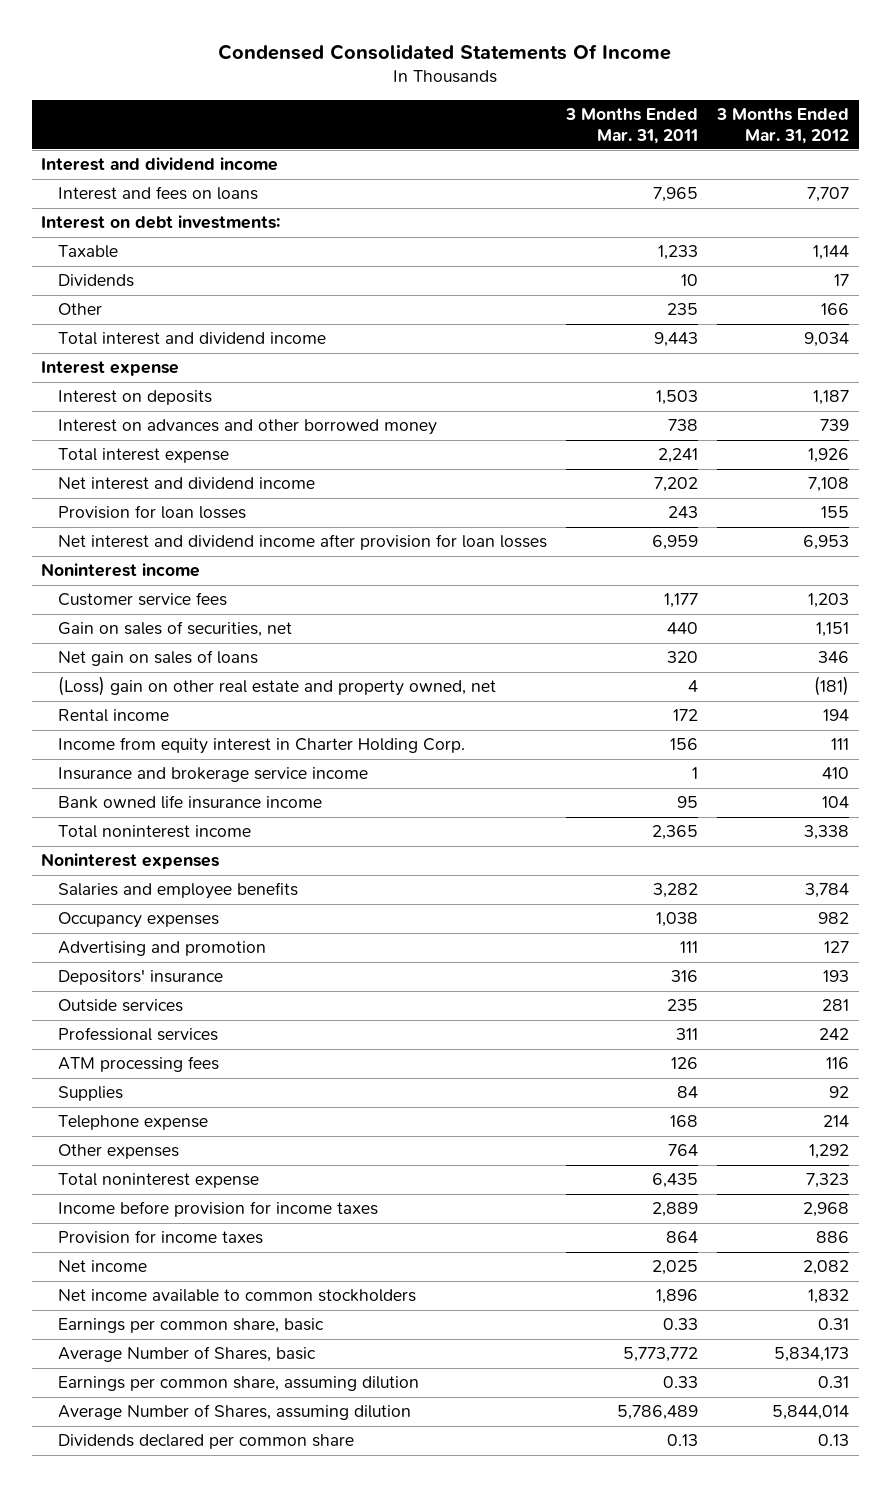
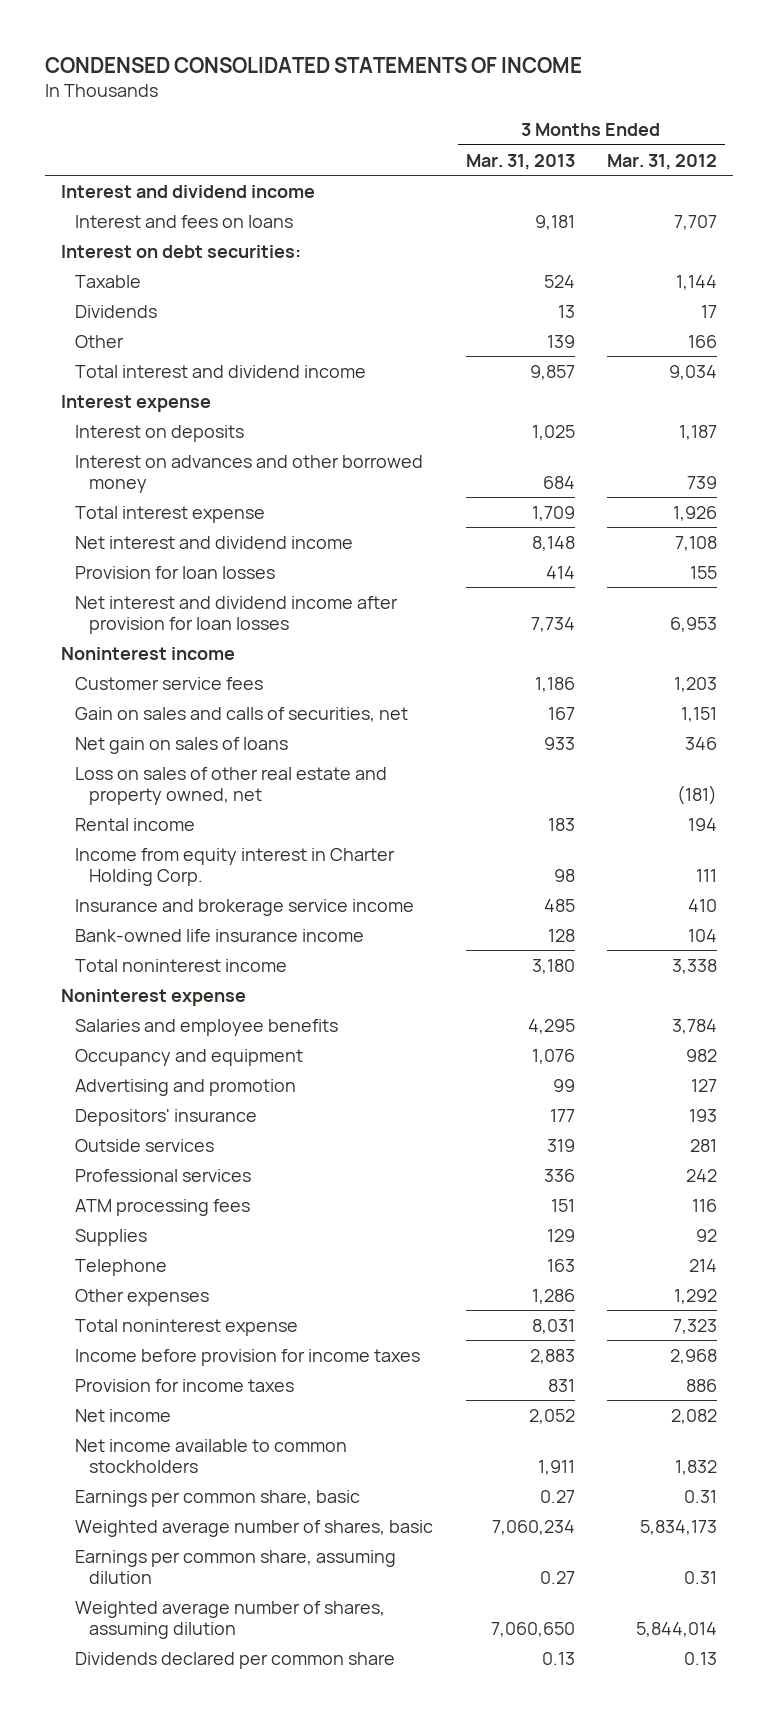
- Condensed Consolidated Statements Of Income
+ CONDENSED CONSOLIDATED STATEMENTS OF INCOME
- | 3 Months Ended Mar. 31, 2011 | 3 Months Ended Mar. 31, 2012
+ | 3 Months Ended Mar. 31, 2013 | 3 Months Ended Mar. 31, 2012
- Interest on debt investments:
+ Interest on debt securities:
- Gain on sales of securities, net | 440 | 1,151
+ Gain on sales and calls of securities, net | 167 | 1,151
- (Loss) gain on other real estate and property owned, net | 4 | (181)
+ Loss on sales of other real estate and property owned, net | | (181)
- Bank owned life insurance income | 95 | 104
+ Bank-owned life insurance income | 128 | 104
- Noninterest expenses
+ Noninterest expense
- Occupancy expenses | 1,038 | 982
+ Occupancy and equipment | 1,076 | 982
- Telephone expense | 168 | 214
+ Telephone | 163 | 214
- Average Number of Shares, basic | 5,773,772 | 5,834,173
+ Weighted average number of shares, basic | 7,060,234 | 5,834,173
- Average Number of Shares, assuming dilution | 5,786,489 | 5,844,014
+ Weighted average number of shares, assuming dilution | 7,060,650 | 5,844,014

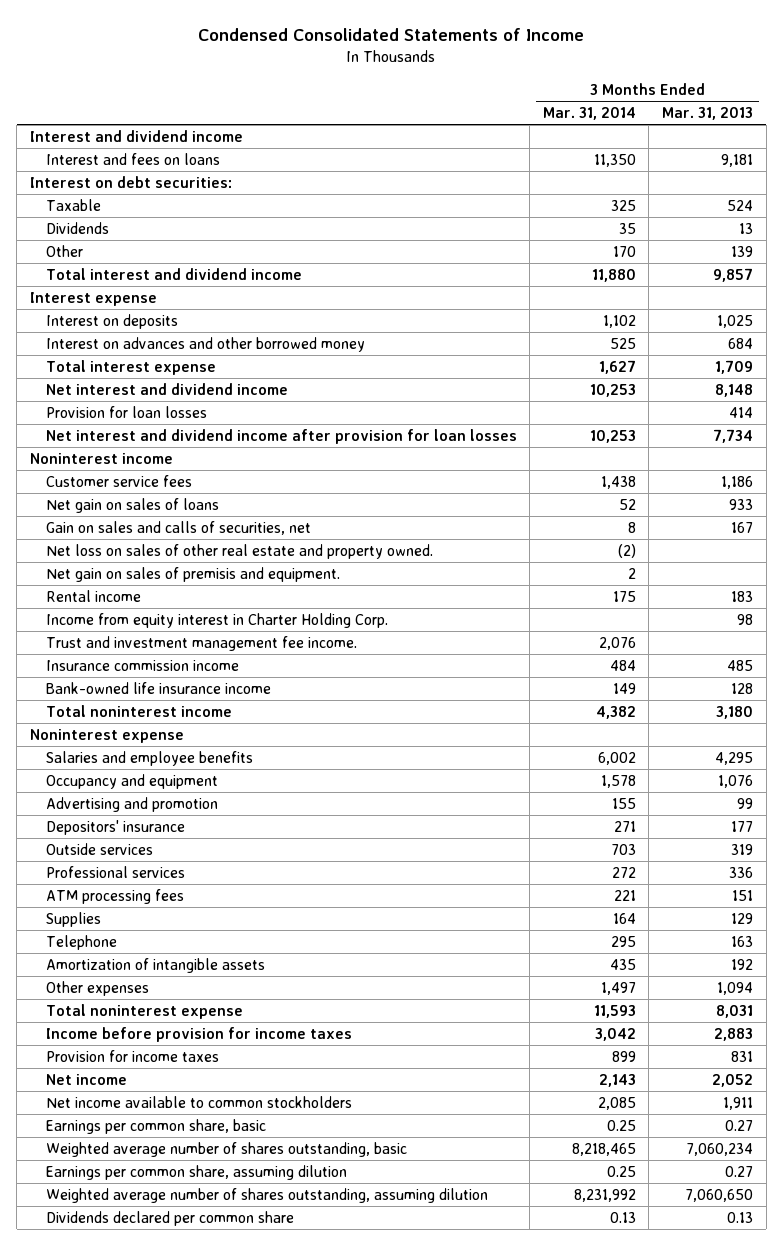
- CONDENSED CONSOLIDATED STATEMENTS OF INCOME
+ Condensed Consolidated Statements of Income
- | 3 Months Ended Mar. 31, 2013 | 3 Months Ended Mar. 31, 2012
+ | 3 Months Ended Mar. 31, 2014 | 3 Months Ended Mar. 31, 2013
- Loss on sales of other real estate and property owned, net | | (181)
moved down: Gain on sales and calls of securities, net | 8 | 167
+ Net loss on sales of other real estate and property owned. | (2) |
+ Net gain on sales of premisis and equipment. | 2 |
- Insurance and brokerage service income | 485 | 410
+ Trust and investment management fee income. | 2,076 |
+ Insurance commission income | 484 | 485
- Other expenses | 1,286 | 1,292
+ Amortization of intangible assets | 435 | 192
+ Other expenses | 1,497 | 1,094
- Weighted average number of shares, basic | 7,060,234 | 5,834,173
+ Weighted average number of shares outstanding, basic | 8,218,465 | 7,060,234
- Weighted average number of shares, assuming dilution | 7,060,650 | 5,844,014
+ Weighted average number of shares outstanding, assuming dilution | 8,231,992 | 7,060,650

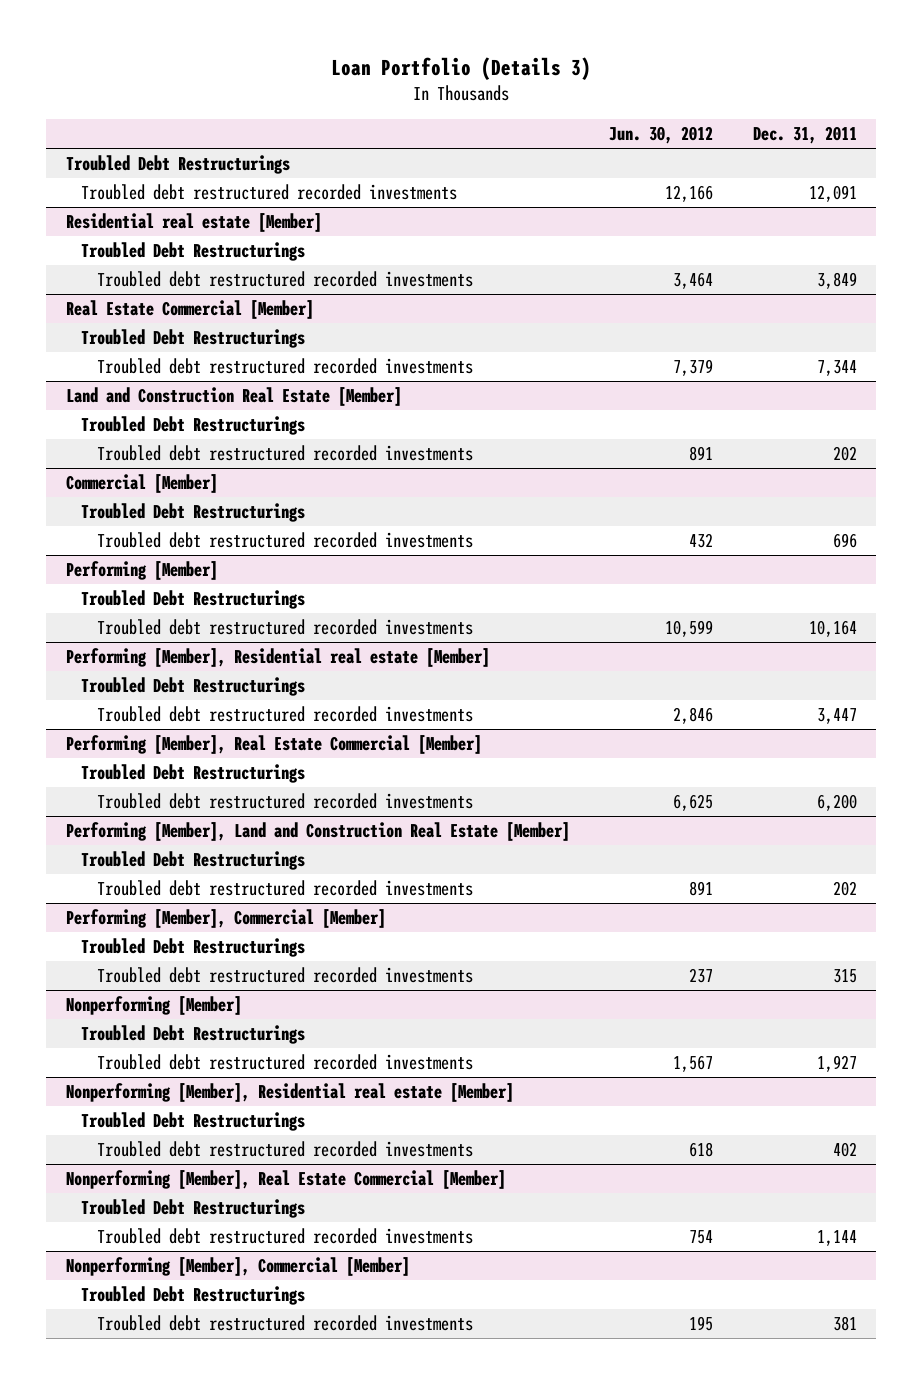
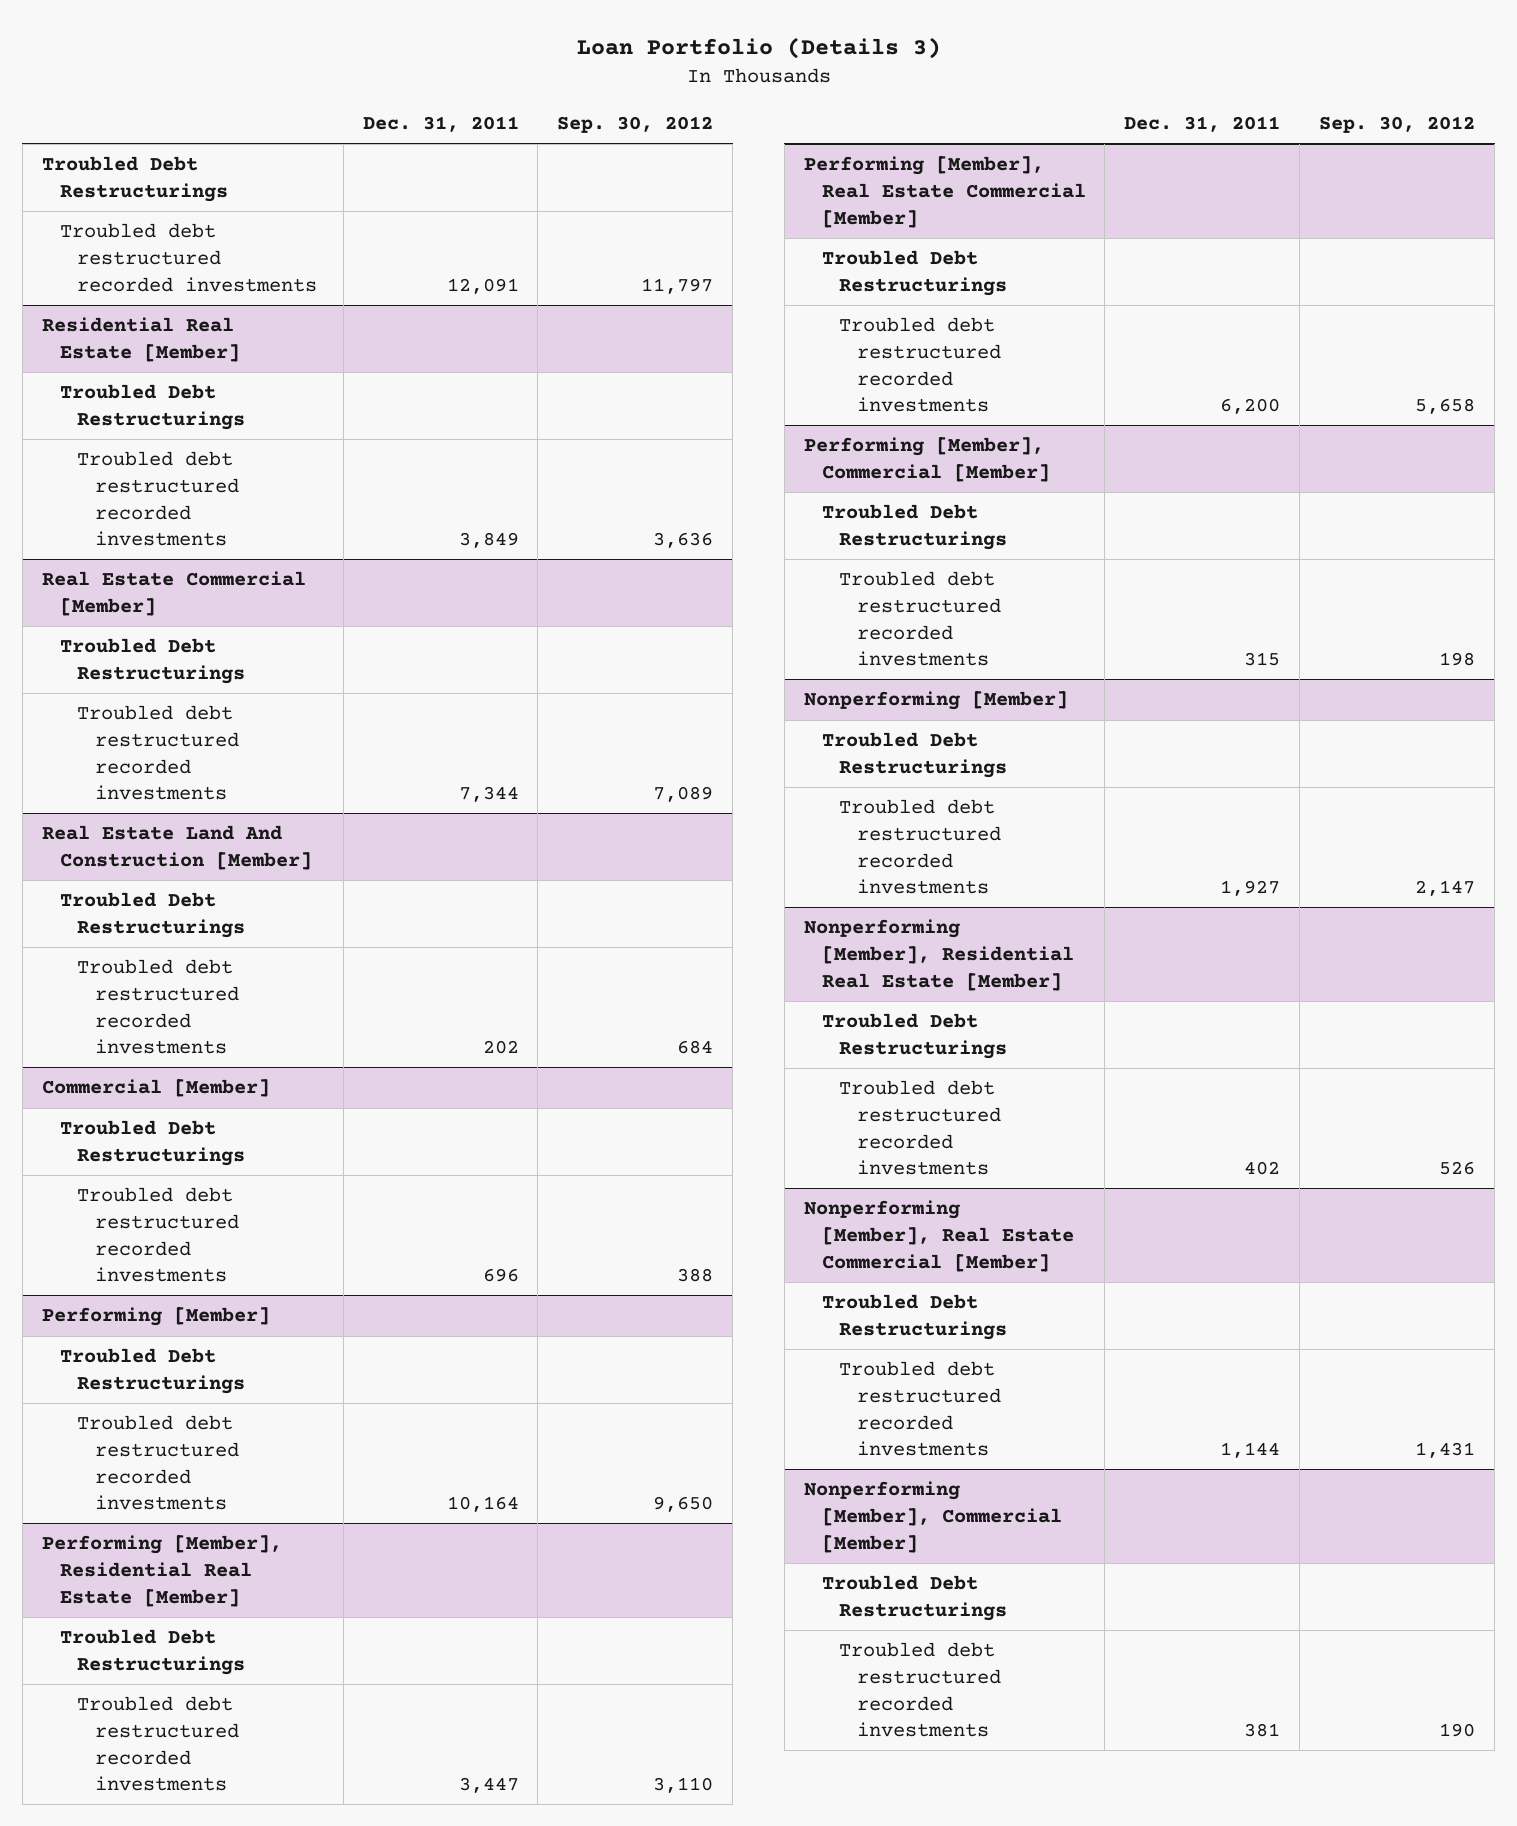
- | Jun. 30, 2012 | Dec. 31, 2011
+ | Dec. 31, 2011 | Sep. 30, 2012
- Residential real estate [Member]
+ Residential Real Estate [Member]
- Land and Construction Real Estate [Member]
+ Real Estate Land And Construction [Member]
- Performing [Member], Residential real estate [Member]
+ Performing [Member], Residential Real Estate [Member]
- Performing [Member], Land and Construction Real Estate [Member]
- Troubled Debt Restructurings
- Troubled debt restructured recorded investments | 891 | 202
- Nonperforming [Member], Residential real estate [Member]
+ Nonperforming [Member], Residential Real Estate [Member]

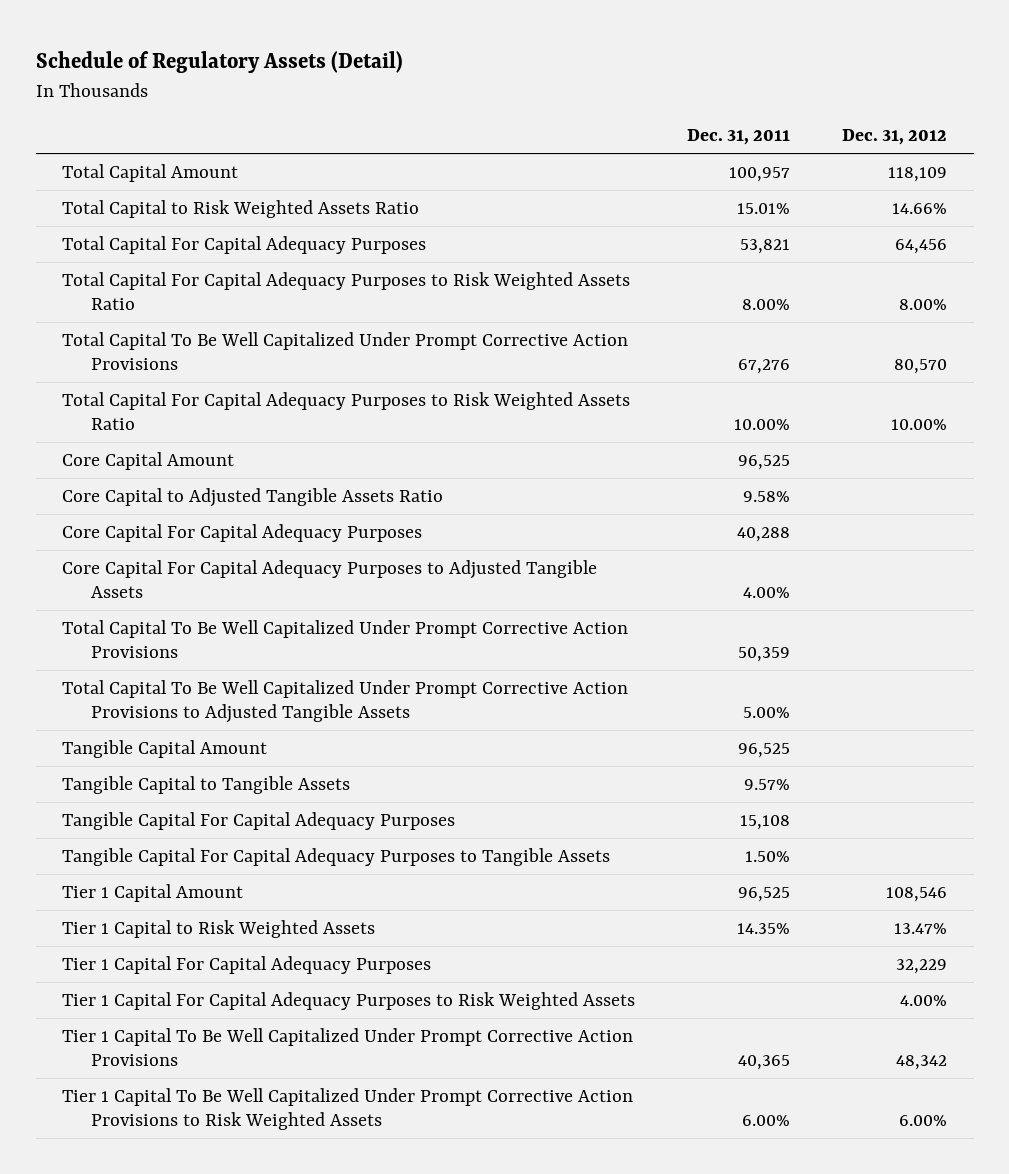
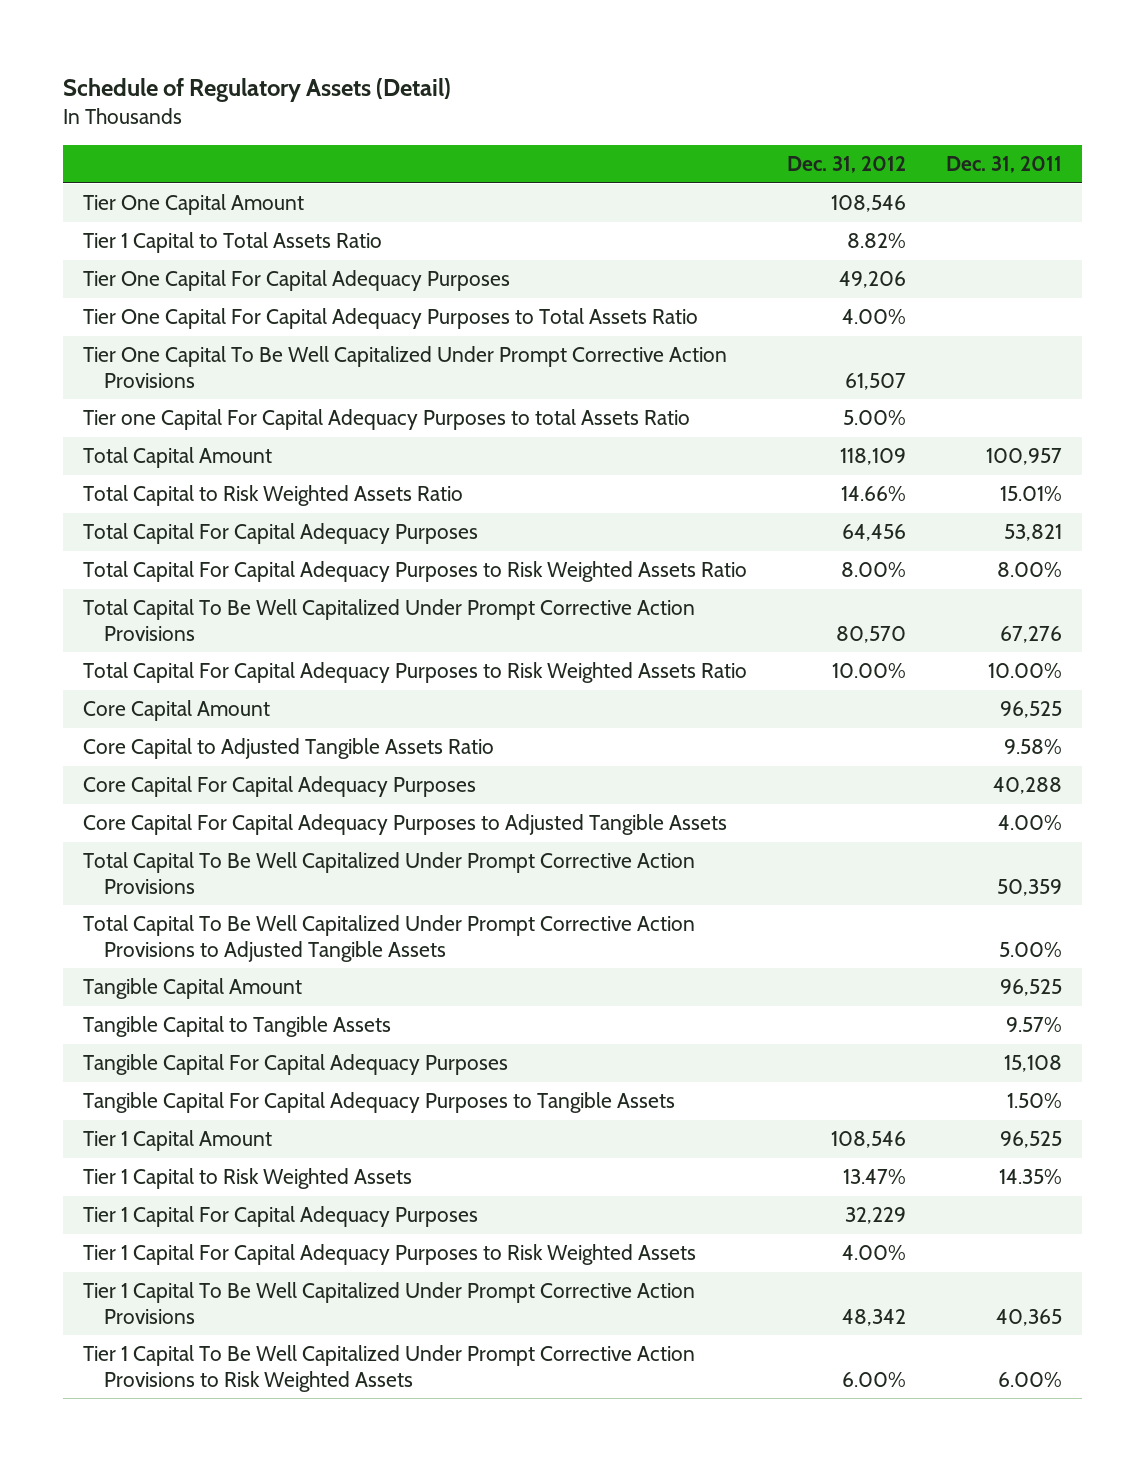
- | Dec. 31, 2011 | Dec. 31, 2012
+ | Dec. 31, 2012 | Dec. 31, 2011
+ Tier One Capital Amount | 108,546 |
+ Tier 1 Capital to Total Assets Ratio | 8.82% |
+ Tier One Capital For Capital Adequacy Purposes | 49,206 |
+ Tier One Capital For Capital Adequacy Purposes to Total Assets Ratio | 4.00% |
+ Tier One Capital To Be Well Capitalized Under Prompt Corrective Action Provisions | 61,507 |
+ Tier one Capital For Capital Adequacy Purposes to total Assets Ratio | 5.00% |

